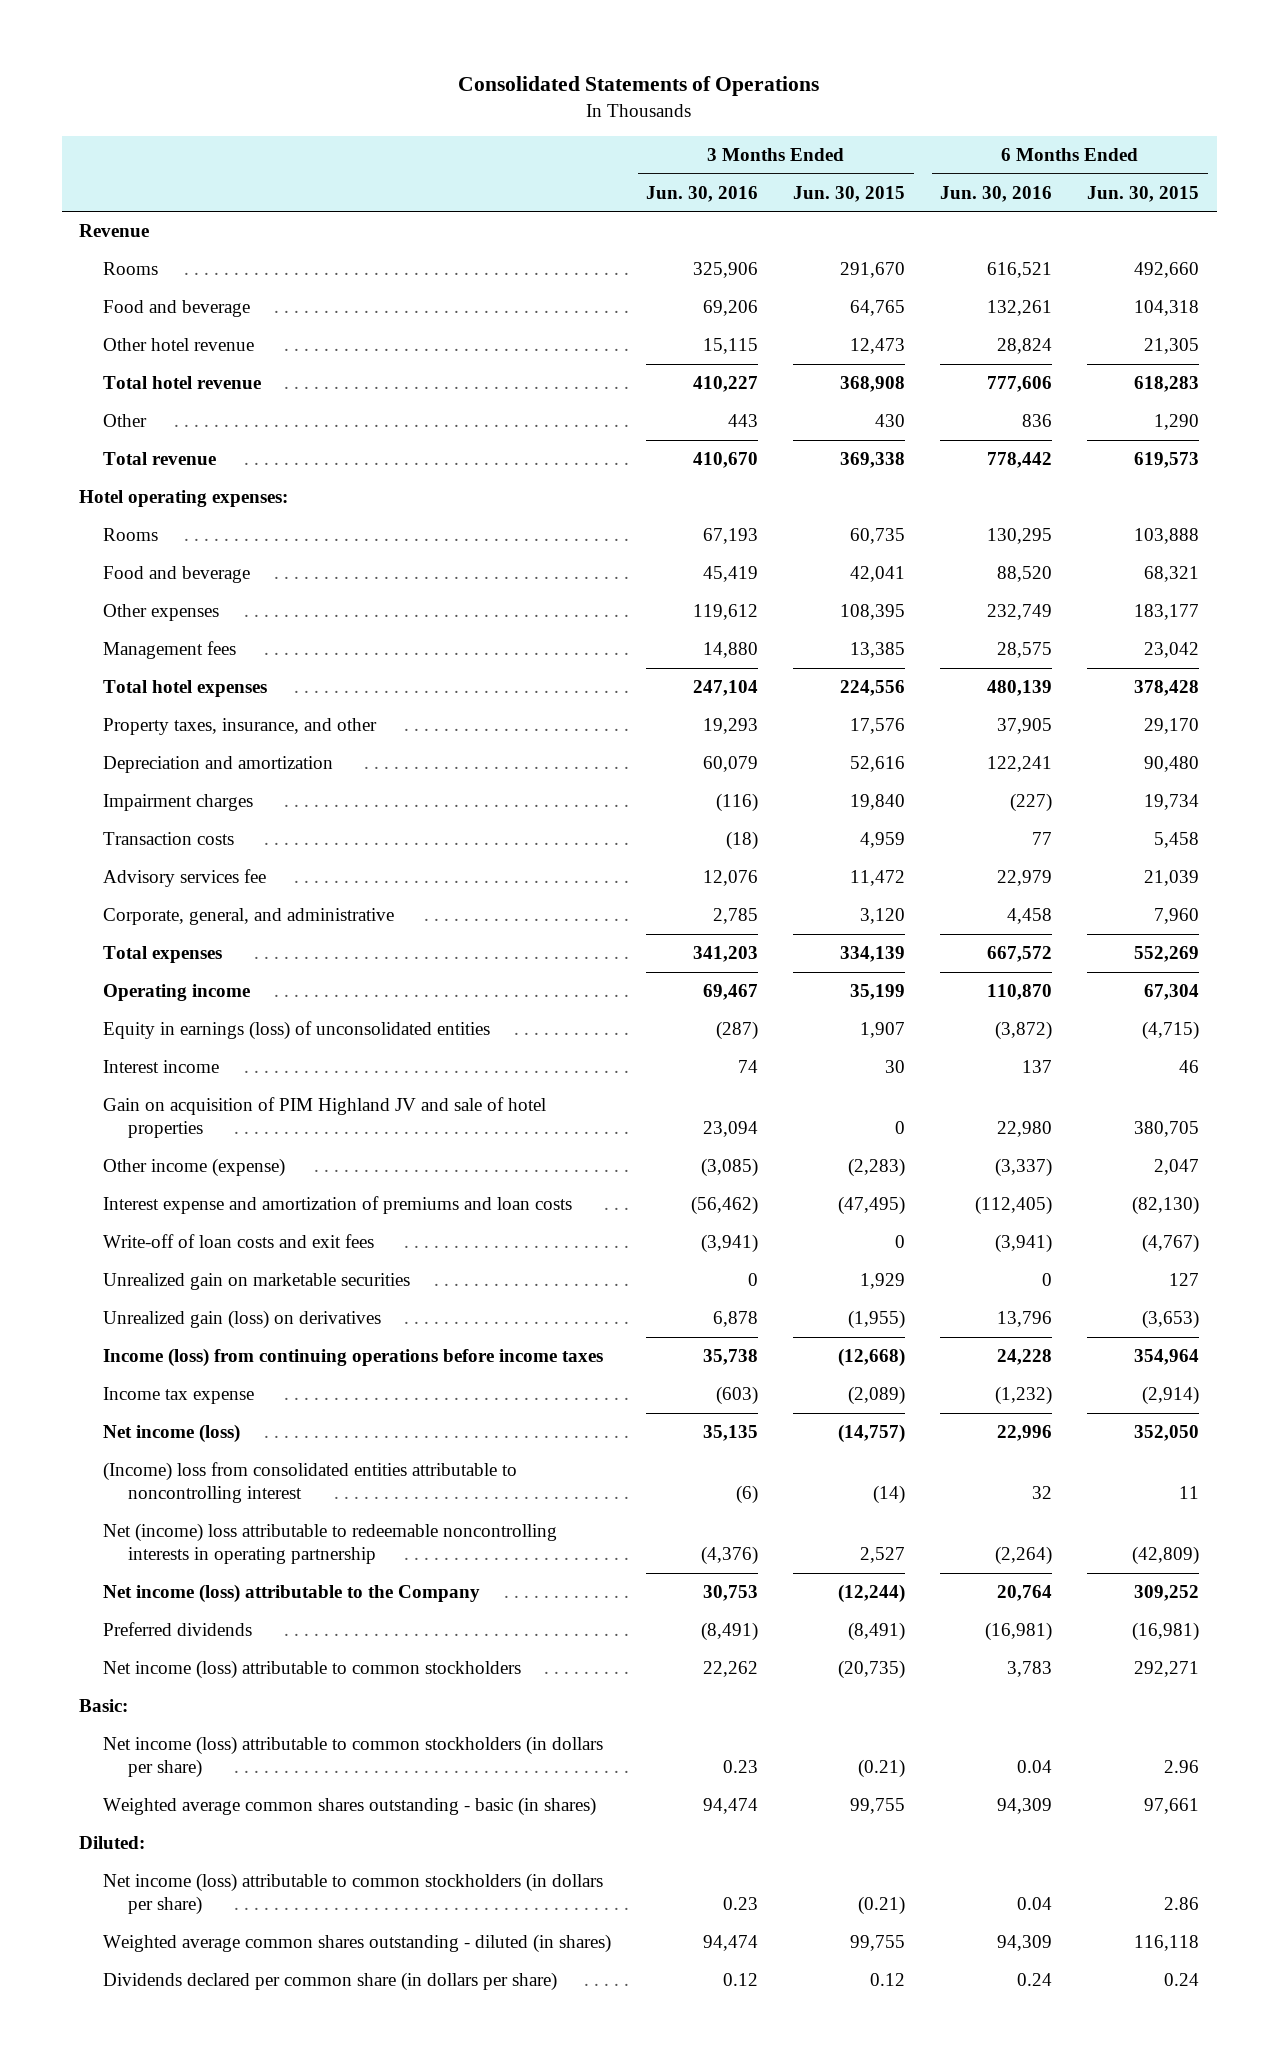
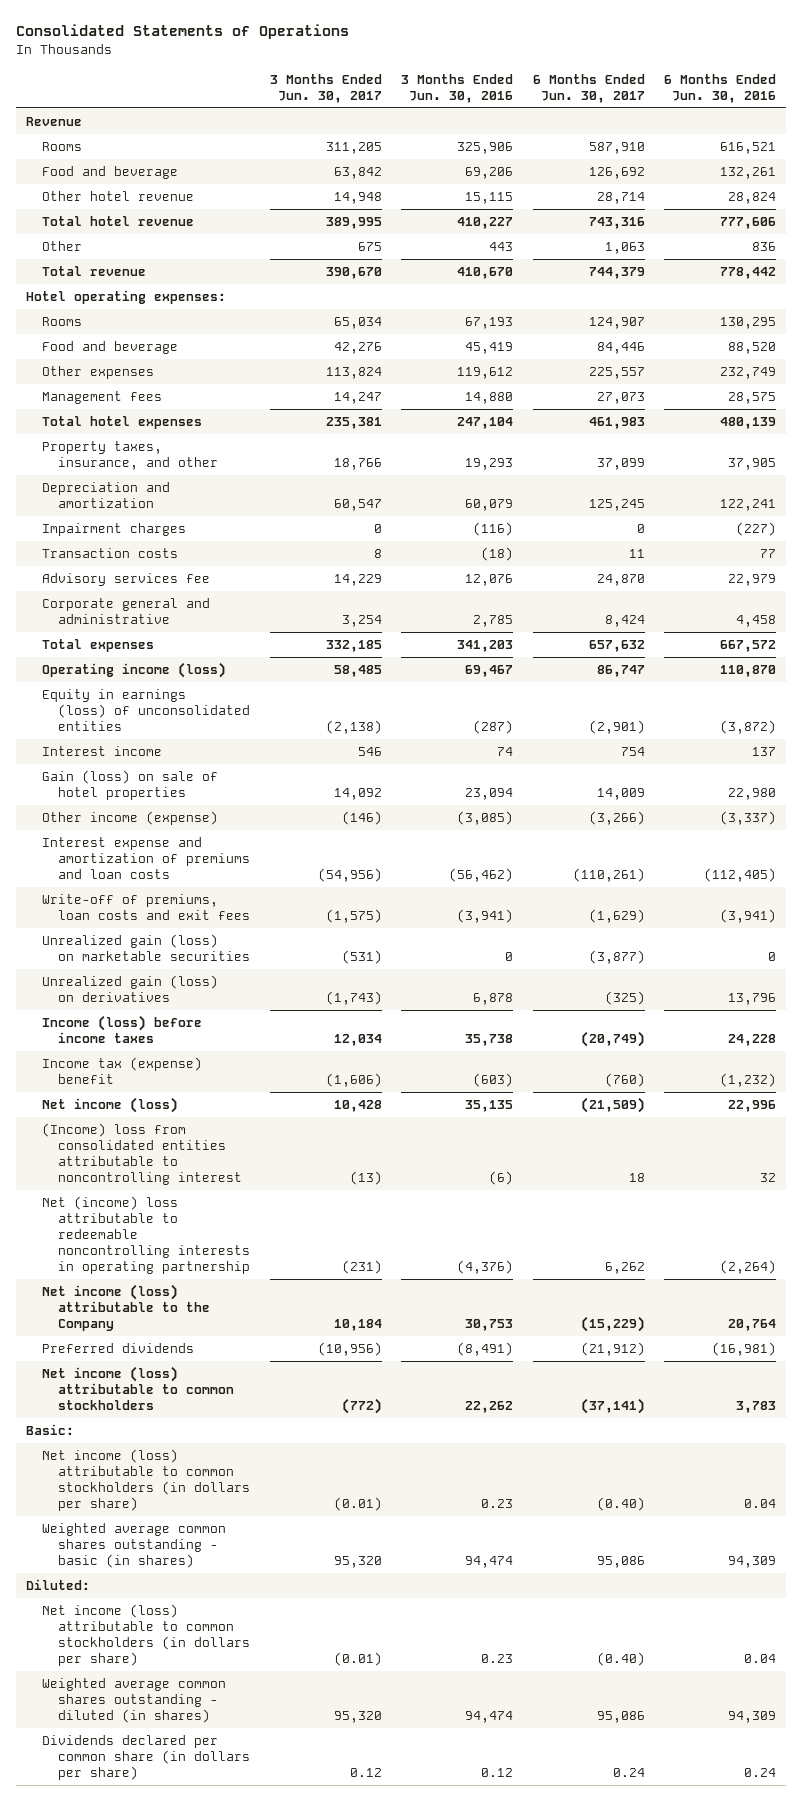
- | 3 Months Ended Jun. 30, 2016 | 3 Months Ended Jun. 30, 2015 | 6 Months Ended Jun. 30, 2016 | 6 Months Ended Jun. 30, 2015
+ | 3 Months Ended Jun. 30, 2017 | 3 Months Ended Jun. 30, 2016 | 6 Months Ended Jun. 30, 2017 | 6 Months Ended Jun. 30, 2016
- Corporate, general, and administrative | 2,785 | 3,120 | 4,458 | 7,960
+ Corporate general and administrative | 3,254 | 2,785 | 8,424 | 4,458
- Operating income | 69,467 | 35,199 | 110,870 | 67,304
+ Operating income (loss) | 58,485 | 69,467 | 86,747 | 110,870
- Gain on acquisition of PIM Highland JV and sale of hotel properties | 23,094 | 0 | 22,980 | 380,705
+ Gain (loss) on sale of hotel properties | 14,092 | 23,094 | 14,009 | 22,980
- Write-off of loan costs and exit fees | (3,941) | 0 | (3,941) | (4,767)
- Unrealized gain on marketable securities | 0 | 1,929 | 0 | 127
+ Write-off of premiums, loan costs and exit fees | (1,575) | (3,941) | (1,629) | (3,941)
+ Unrealized gain (loss) on marketable securities | (531) | 0 | (3,877) | 0
- Income (loss) from continuing operations before income taxes | 35,738 | (12,668) | 24,228 | 354,964
- Income tax expense | (603) | (2,089) | (1,232) | (2,914)
+ Income (loss) before income taxes | 12,034 | 35,738 | (20,749) | 24,228
+ Income tax (expense) benefit | (1,606) | (603) | (760) | (1,232)

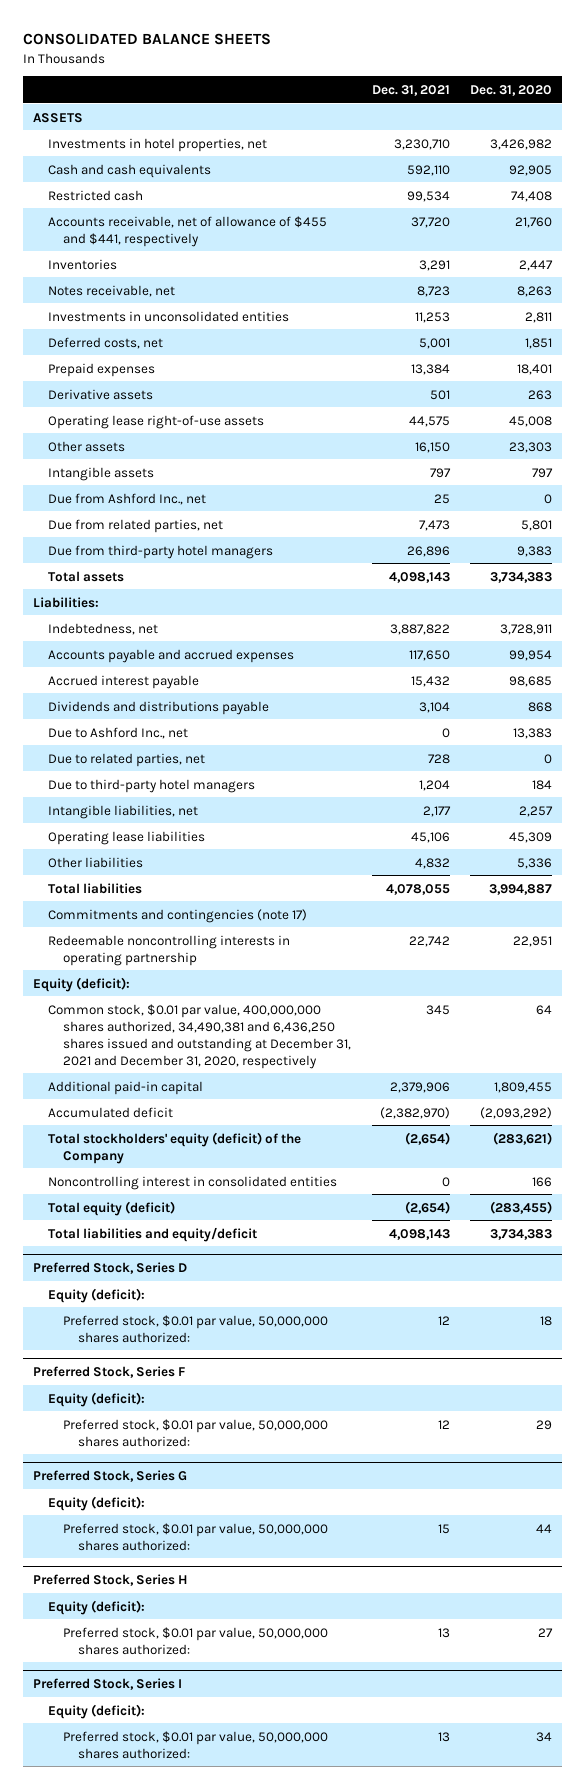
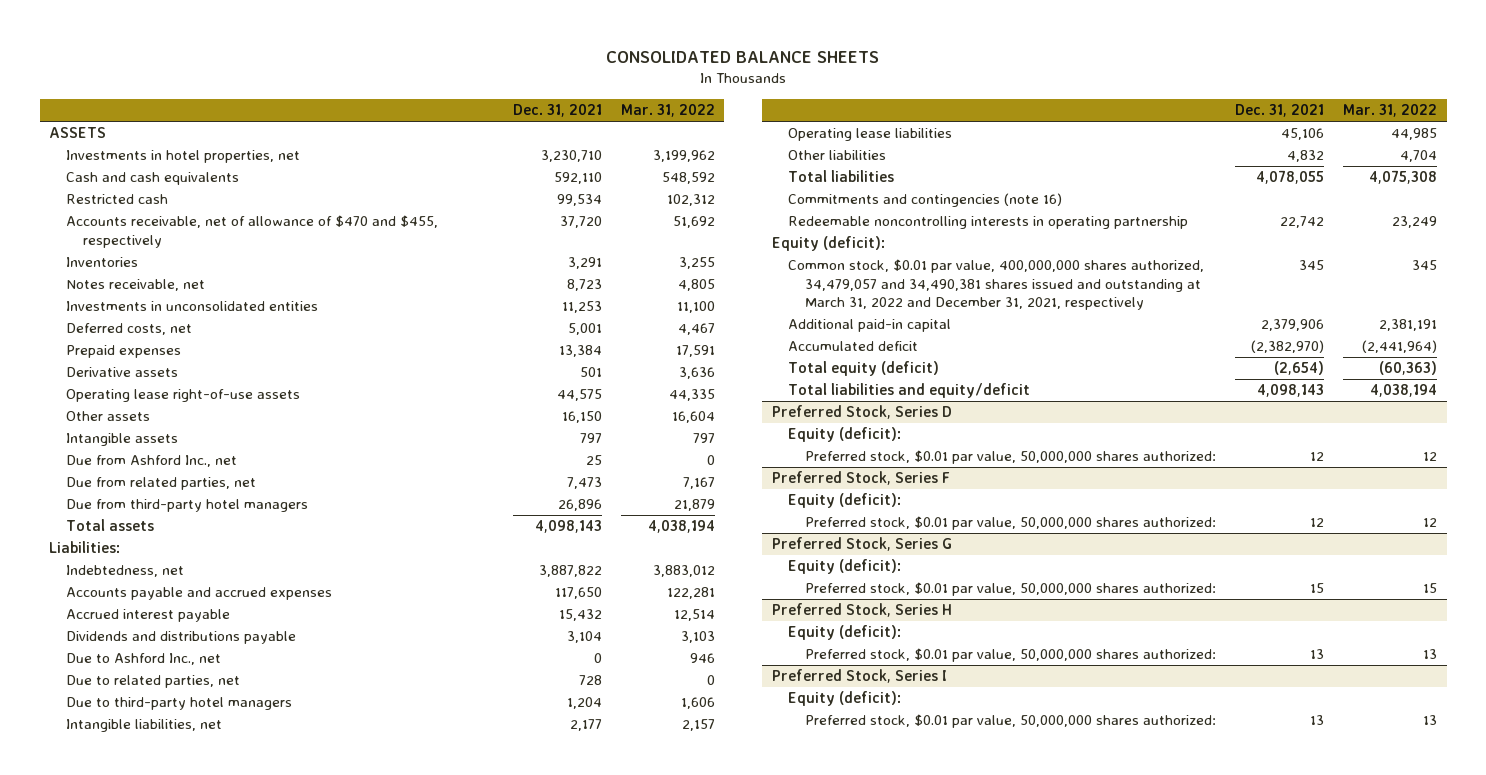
- | Dec. 31, 2021 | Dec. 31, 2020
+ | Dec. 31, 2021 | Mar. 31, 2022
- Accounts receivable, net of allowance of $455 and $441, respectively | 37,720 | 21,760
+ Accounts receivable, net of allowance of $470 and $455, respectively | 37,720 | 51,692
- Commitments and contingencies (note 17)
+ Commitments and contingencies (note 16)
- Common stock, $0.01 par value, 400,000,000 shares authorized, 34,490,381 and 6,436,250 shares issued and outstanding at December 31, 2021 and December 31, 2020, respectively | 345 | 64
+ Common stock, $0.01 par value, 400,000,000 shares authorized, 34,479,057 and 34,490,381 shares issued and outstanding at March 31, 2022 and December 31, 2021, respectively | 345 | 345
- Total stockholders' equity (deficit) of the Company | (2,654) | (283,621)
- Noncontrolling interest in consolidated entities | 0 | 166

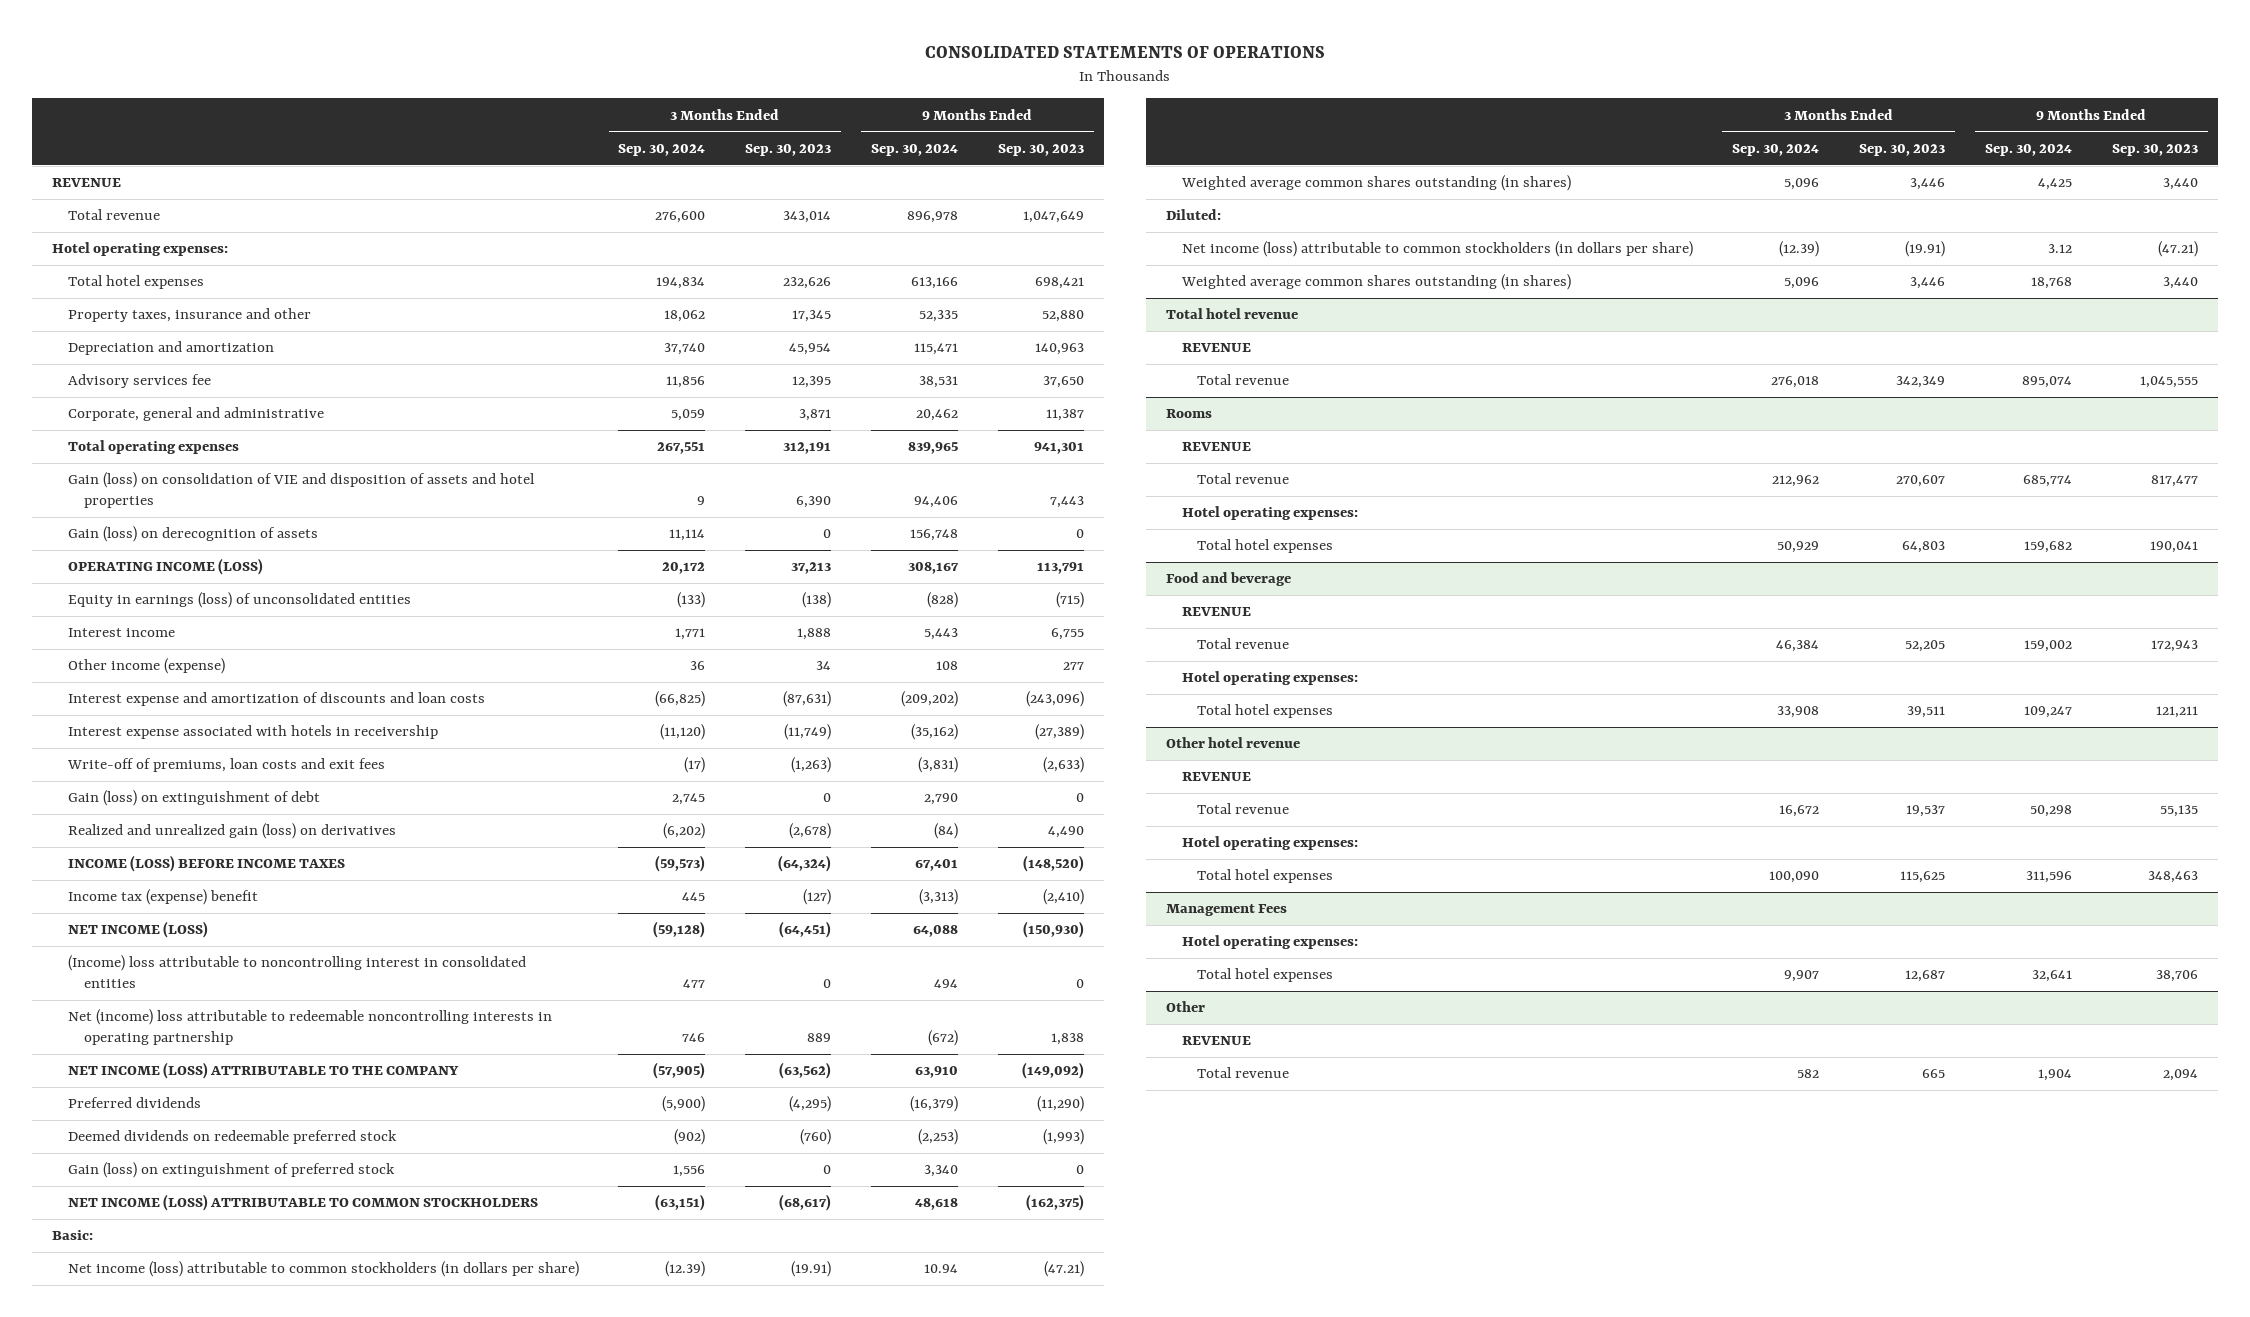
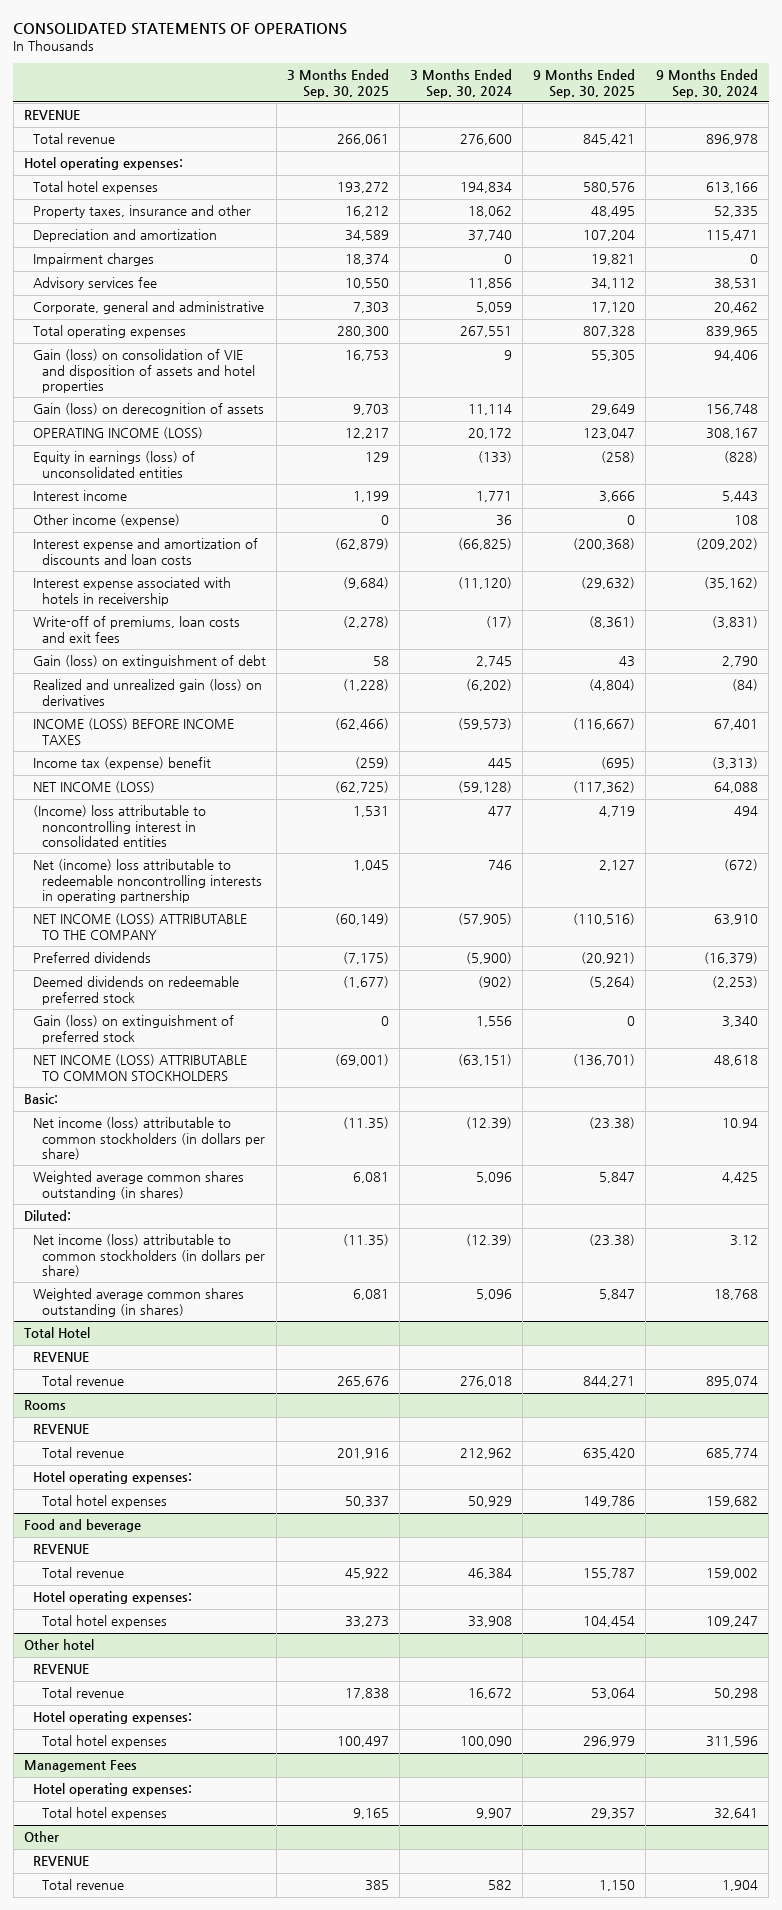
- | 3 Months Ended Sep. 30, 2024 | 3 Months Ended Sep. 30, 2023 | 9 Months Ended Sep. 30, 2024 | 9 Months Ended Sep. 30, 2023
+ | 3 Months Ended Sep. 30, 2025 | 3 Months Ended Sep. 30, 2024 | 9 Months Ended Sep. 30, 2025 | 9 Months Ended Sep. 30, 2024
+ Impairment charges | 18,374 | 0 | 19,821 | 0
- Total hotel revenue
+ Total Hotel
- Other hotel revenue
+ Other hotel

